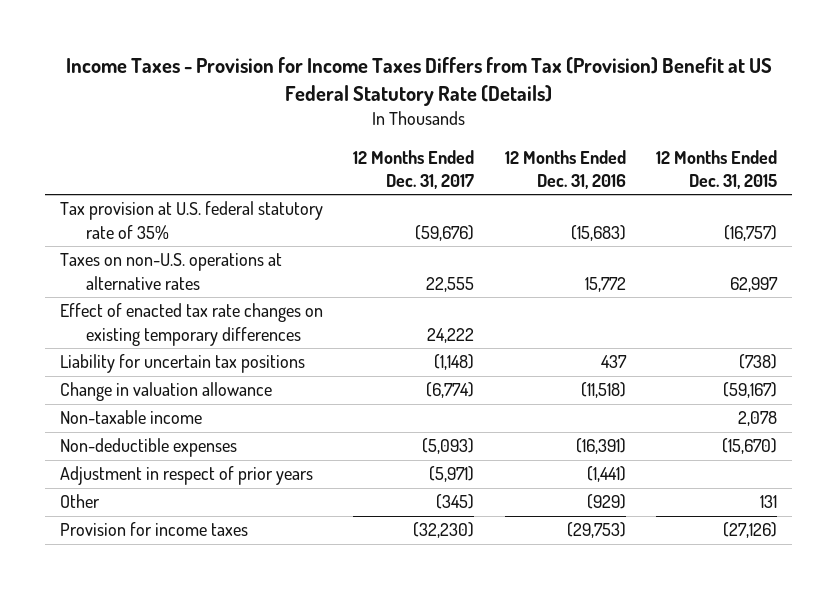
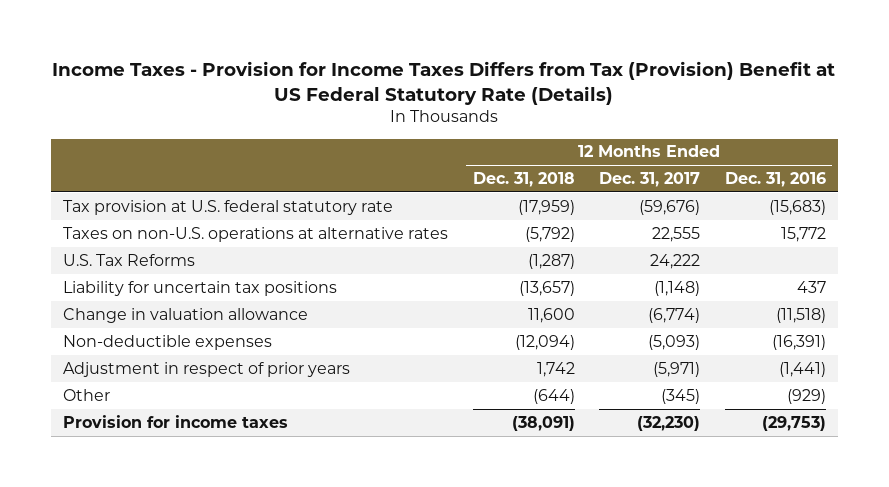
- | 12 Months Ended Dec. 31, 2017 | 12 Months Ended Dec. 31, 2016 | 12 Months Ended Dec. 31, 2015
+ | 12 Months Ended Dec. 31, 2018 | 12 Months Ended Dec. 31, 2017 | 12 Months Ended Dec. 31, 2016
- Tax provision at U.S. federal statutory rate of 35% | (59,676) | (15,683) | (16,757)
+ Tax provision at U.S. federal statutory rate | (17,959) | (59,676) | (15,683)
- Effect of enacted tax rate changes on existing temporary differences | 24,222 | |
+ U.S. Tax Reforms | (1,287) | 24,222 |
- Non-taxable income | | | 2,078

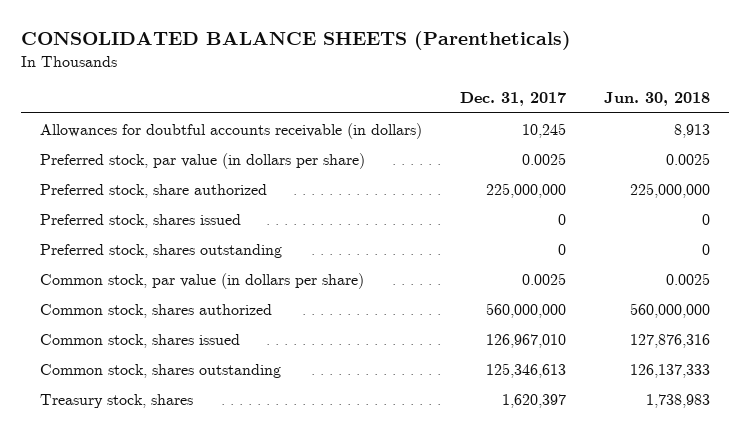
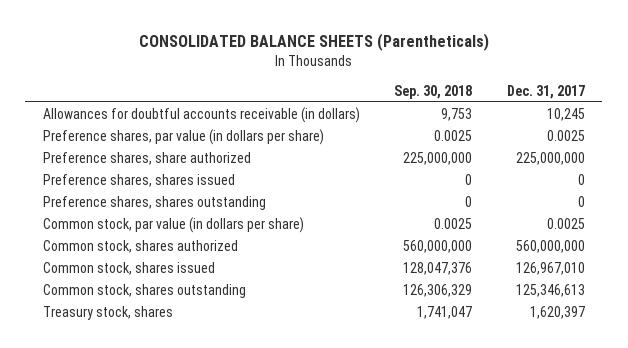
- | Dec. 31, 2017 | Jun. 30, 2018
+ | Sep. 30, 2018 | Dec. 31, 2017
- Preferred stock, par value (in dollars per share) | 0.0025 | 0.0025
- Preferred stock, share authorized | 225,000,000 | 225,000,000
- Preferred stock, shares issued | 0 | 0
- Preferred stock, shares outstanding | 0 | 0
+ Preference shares, par value (in dollars per share) | 0.0025 | 0.0025
+ Preference shares, share authorized | 225,000,000 | 225,000,000
+ Preference shares, shares issued | 0 | 0
+ Preference shares, shares outstanding | 0 | 0

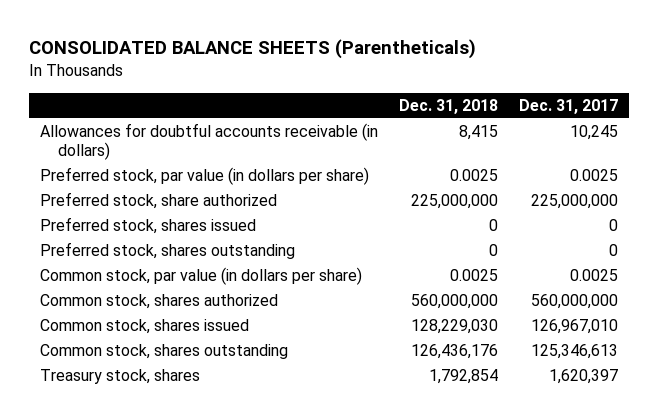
- | Sep. 30, 2018 | Dec. 31, 2017
+ | Dec. 31, 2018 | Dec. 31, 2017
- Preference shares, par value (in dollars per share) | 0.0025 | 0.0025
- Preference shares, share authorized | 225,000,000 | 225,000,000
- Preference shares, shares issued | 0 | 0
- Preference shares, shares outstanding | 0 | 0
+ Preferred stock, par value (in dollars per share) | 0.0025 | 0.0025
+ Preferred stock, share authorized | 225,000,000 | 225,000,000
+ Preferred stock, shares issued | 0 | 0
+ Preferred stock, shares outstanding | 0 | 0

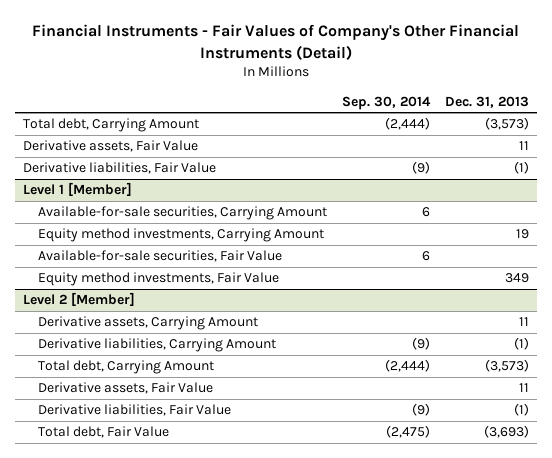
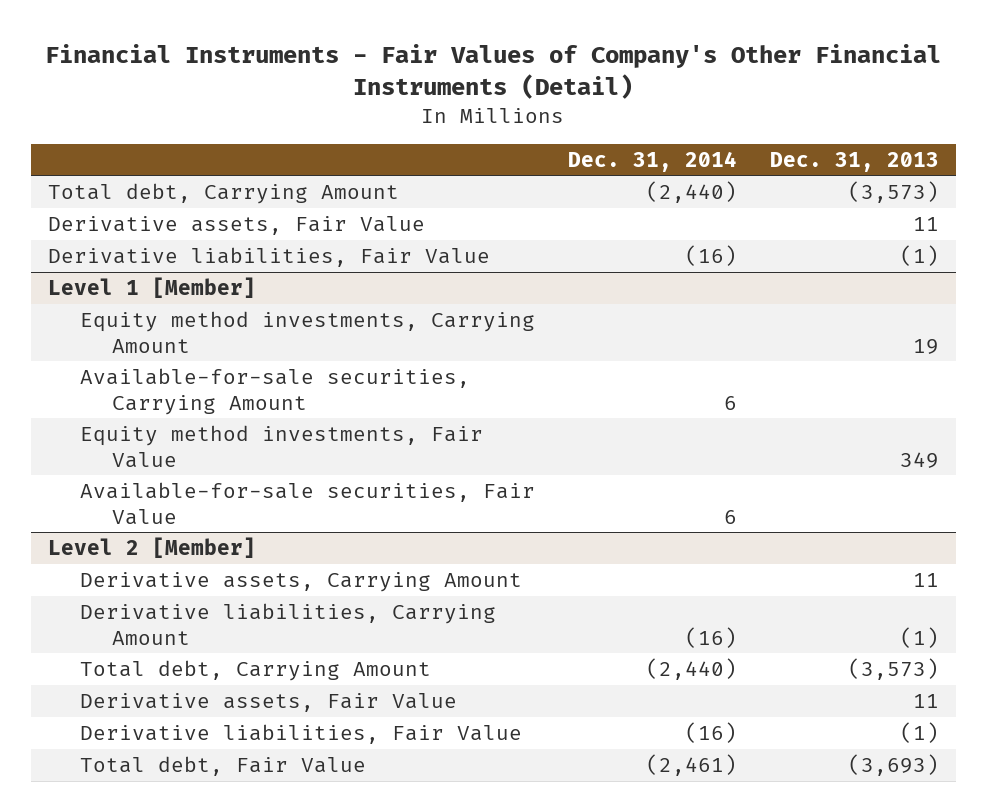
- | Sep. 30, 2014 | Dec. 31, 2013
+ | Dec. 31, 2014 | Dec. 31, 2013
@ Level 1 [Member]
moved down: Available-for-sale securities, Carrying Amount | 6 |
moved down: Available-for-sale securities, Fair Value | 6 |

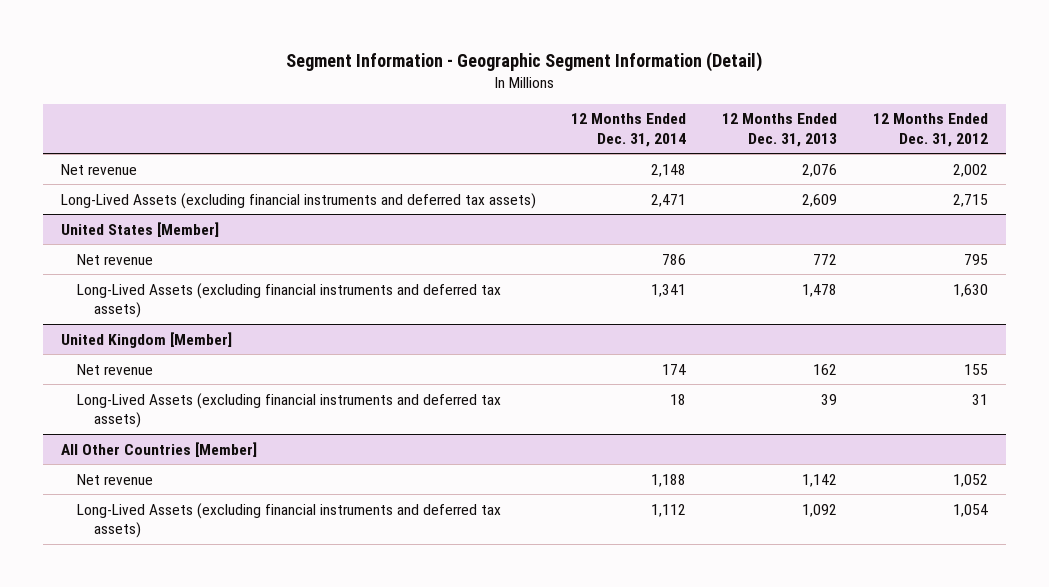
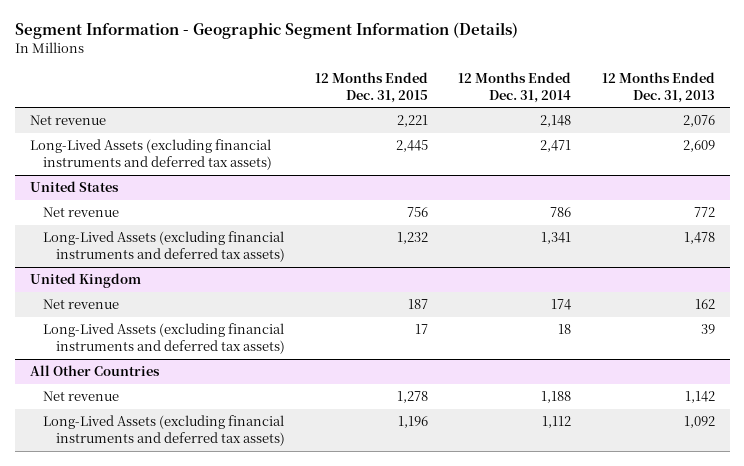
- Segment Information - Geographic Segment Information (Detail)
+ Segment Information - Geographic Segment Information (Details)
- | 12 Months Ended Dec. 31, 2014 | 12 Months Ended Dec. 31, 2013 | 12 Months Ended Dec. 31, 2012
+ | 12 Months Ended Dec. 31, 2015 | 12 Months Ended Dec. 31, 2014 | 12 Months Ended Dec. 31, 2013
- United States [Member]
+ United States
- United Kingdom [Member]
+ United Kingdom
- All Other Countries [Member]
+ All Other Countries

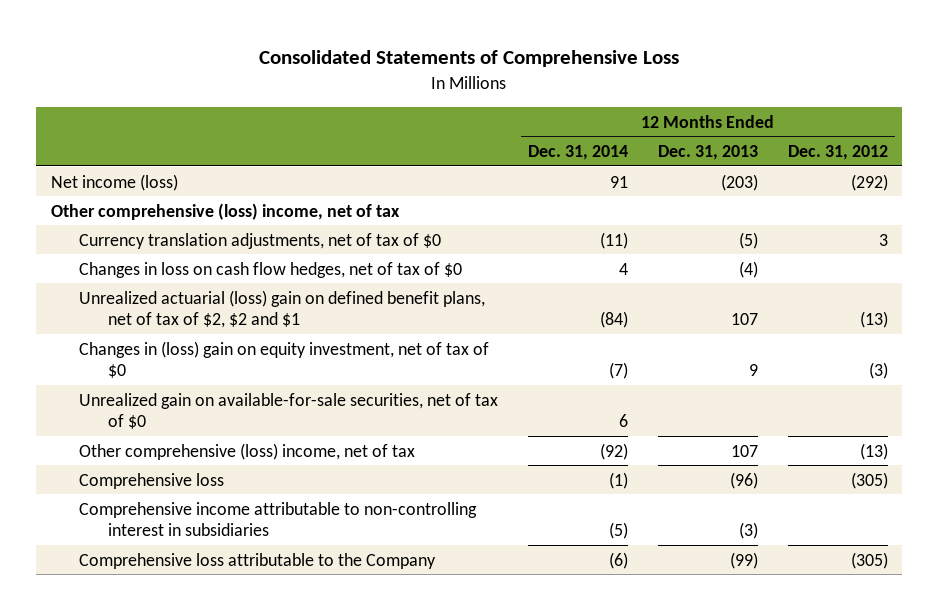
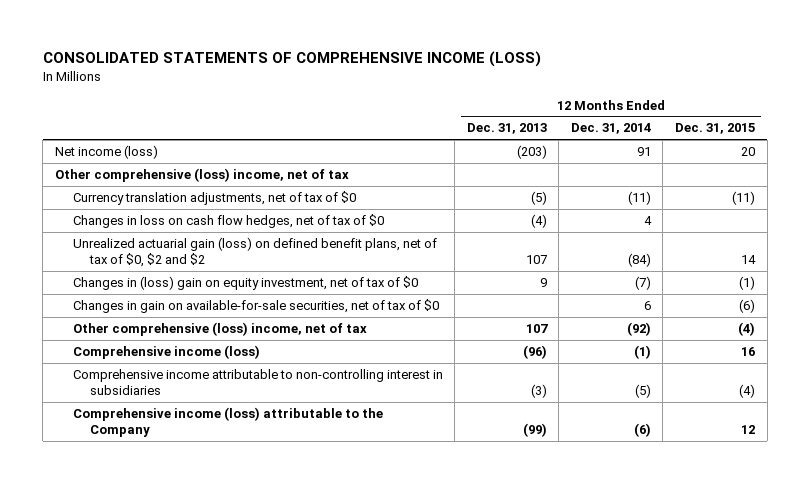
- Consolidated Statements of Comprehensive Loss
+ CONSOLIDATED STATEMENTS OF COMPREHENSIVE INCOME (LOSS)
- | 12 Months Ended Dec. 31, 2014 | 12 Months Ended Dec. 31, 2013 | 12 Months Ended Dec. 31, 2012
+ | 12 Months Ended Dec. 31, 2013 | 12 Months Ended Dec. 31, 2014 | 12 Months Ended Dec. 31, 2015
- Unrealized actuarial (loss) gain on defined benefit plans, net of tax of $2, $2 and $1 | (84) | 107 | (13)
+ Unrealized actuarial gain (loss) on defined benefit plans, net of tax of $0, $2 and $2 | 107 | (84) | 14
- Unrealized gain on available-for-sale securities, net of tax of $0 | 6 | |
+ Changes in gain on available-for-sale securities, net of tax of $0 | | 6 | (6)
- Comprehensive loss | (1) | (96) | (305)
+ Comprehensive income (loss) | (96) | (1) | 16
- Comprehensive loss attributable to the Company | (6) | (99) | (305)
+ Comprehensive income (loss) attributable to the Company | (99) | (6) | 12

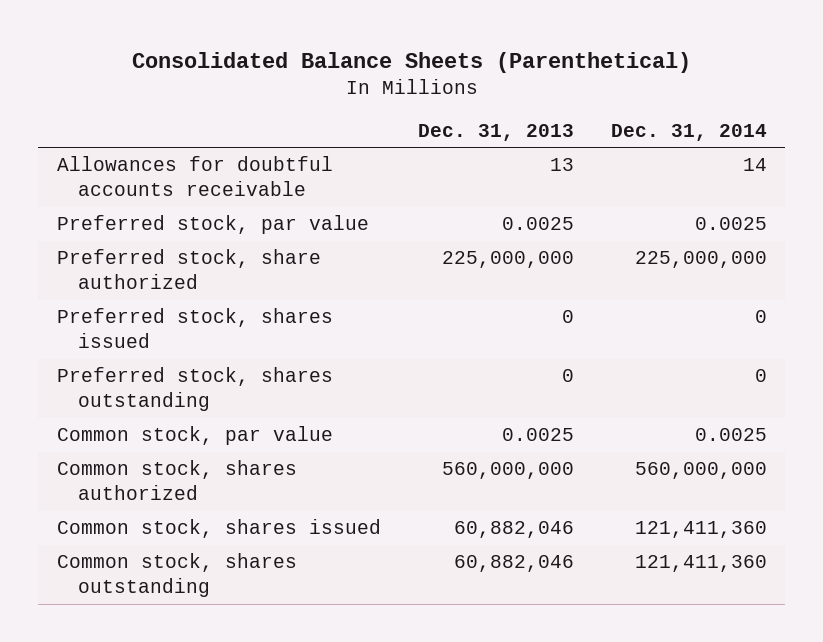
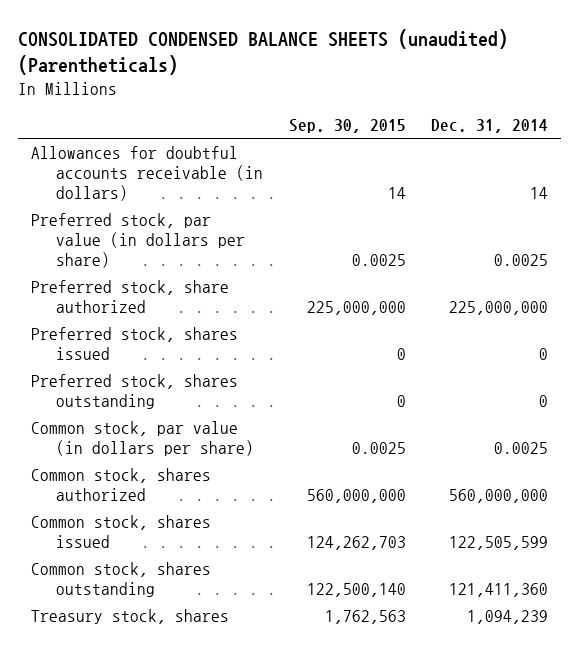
- Consolidated Balance Sheets (Parenthetical)
+ CONSOLIDATED CONDENSED BALANCE SHEETS (unaudited) (Parentheticals)
- | Dec. 31, 2013 | Dec. 31, 2014
+ | Sep. 30, 2015 | Dec. 31, 2014
- Allowances for doubtful accounts receivable | 13 | 14
- Preferred stock, par value | 0.0025 | 0.0025
+ Allowances for doubtful accounts receivable (in dollars) | 14 | 14
+ Preferred stock, par value (in dollars per share) | 0.0025 | 0.0025
- Common stock, par value | 0.0025 | 0.0025
+ Common stock, par value (in dollars per share) | 0.0025 | 0.0025
- Common stock, shares issued | 60,882,046 | 121,411,360
+ Common stock, shares issued | 124,262,703 | 122,505,599
+ Treasury stock, shares | 1,762,563 | 1,094,239

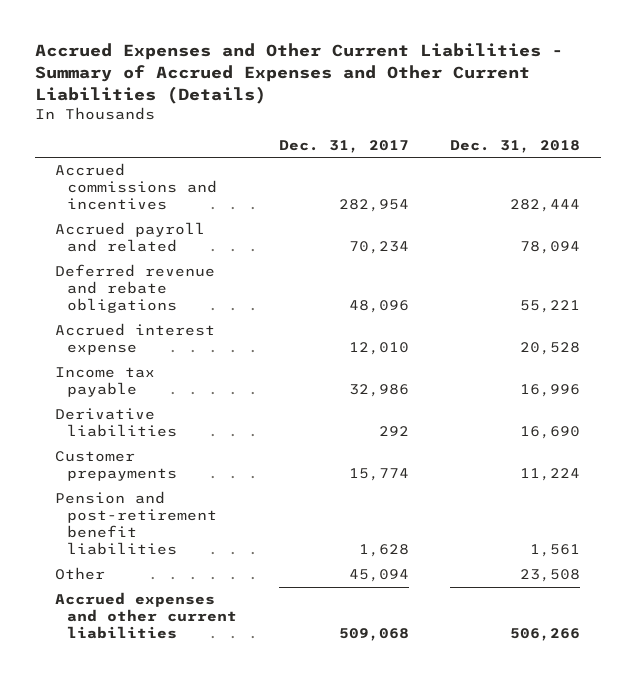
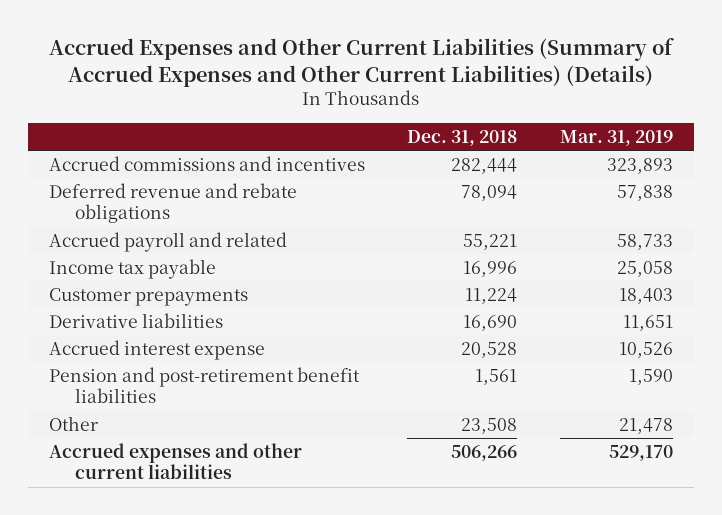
- Accrued Expenses and Other Current Liabilities - Summary of Accrued Expenses and Other Current Liabilities (Details)
+ Accrued Expenses and Other Current Liabilities (Summary of Accrued Expenses and Other Current Liabilities) (Details)
- | Dec. 31, 2017 | Dec. 31, 2018
+ | Dec. 31, 2018 | Mar. 31, 2019
- Accrued payroll and related | 70,234 | 78,094
- Deferred revenue and rebate obligations | 48,096 | 55,221
+ Deferred revenue and rebate obligations | 78,094 | 57,838
+ Accrued payroll and related | 55,221 | 58,733
moved down: Derivative liabilities | 16,690 | 11,651
moved down: Accrued interest expense | 20,528 | 10,526

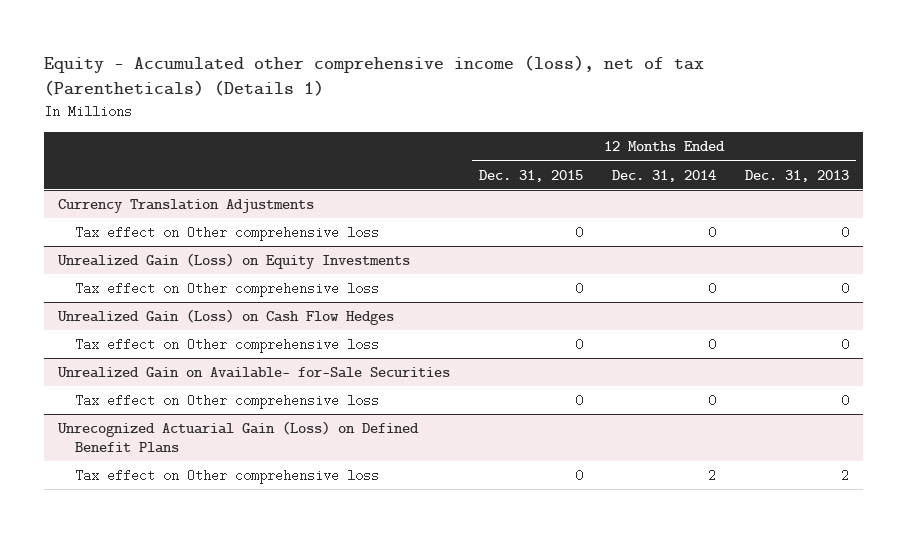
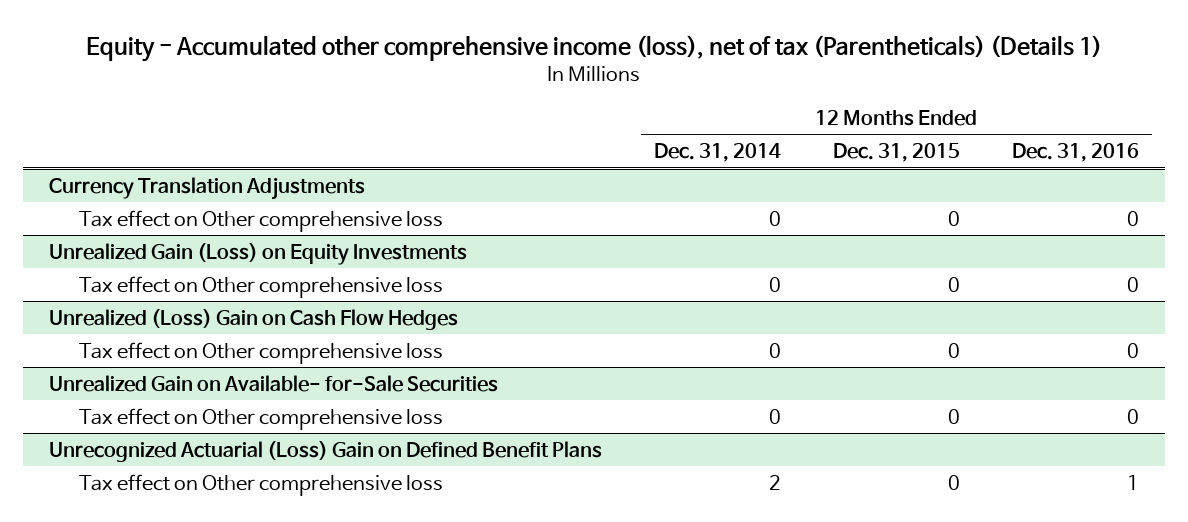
- | 12 Months Ended Dec. 31, 2015 | 12 Months Ended Dec. 31, 2014 | 12 Months Ended Dec. 31, 2013
+ | 12 Months Ended Dec. 31, 2014 | 12 Months Ended Dec. 31, 2015 | 12 Months Ended Dec. 31, 2016
- Unrealized Gain (Loss) on Cash Flow Hedges
+ Unrealized (Loss) Gain on Cash Flow Hedges
- Unrecognized Actuarial Gain (Loss) on Defined Benefit Plans
+ Unrecognized Actuarial (Loss) Gain on Defined Benefit Plans

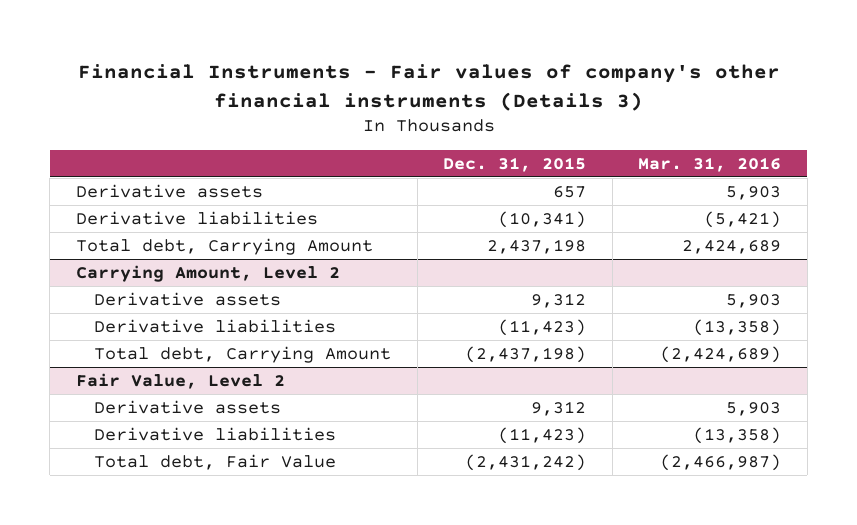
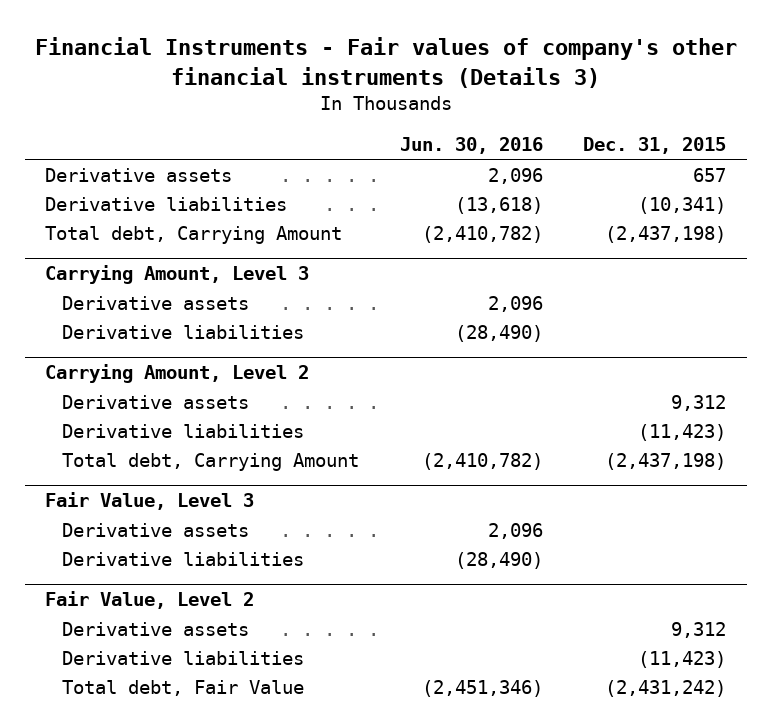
- | Dec. 31, 2015 | Mar. 31, 2016
+ | Jun. 30, 2016 | Dec. 31, 2015
- Total debt, Carrying Amount | 2,437,198 | 2,424,689
+ Total debt, Carrying Amount | (2,410,782) | (2,437,198)
+ Carrying Amount, Level 3
+ Derivative assets | 2,096 |
+ Derivative liabilities | (28,490) |
+ Fair Value, Level 3
+ Derivative assets | 2,096 |
+ Derivative liabilities | (28,490) |

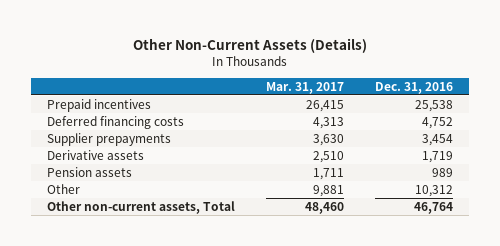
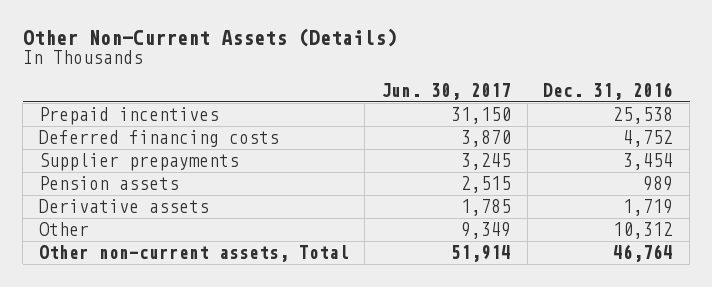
- | Mar. 31, 2017 | Dec. 31, 2016
+ | Jun. 30, 2017 | Dec. 31, 2016
moved down: Derivative assets | 1,785 | 1,719

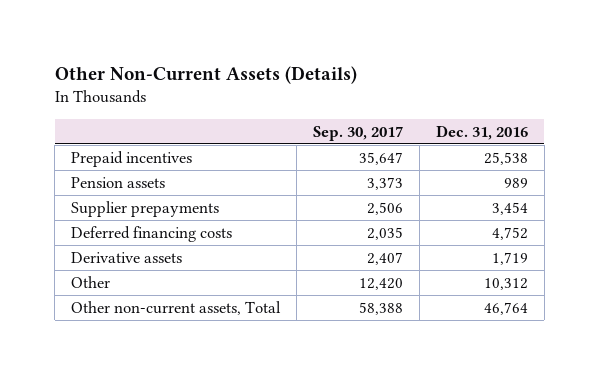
- | Jun. 30, 2017 | Dec. 31, 2016
+ | Sep. 30, 2017 | Dec. 31, 2016
moved down: Supplier prepayments | 2,506 | 3,454
moved down: Deferred financing costs | 2,035 | 4,752

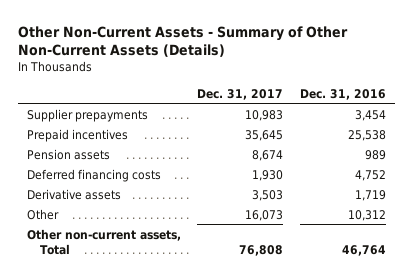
- Other Non-Current Assets (Details)
+ Other Non-Current Assets - Summary of Other Non-Current Assets (Details)
- | Sep. 30, 2017 | Dec. 31, 2016
+ | Dec. 31, 2017 | Dec. 31, 2016
moved up: Supplier prepayments | 10,983 | 3,454

